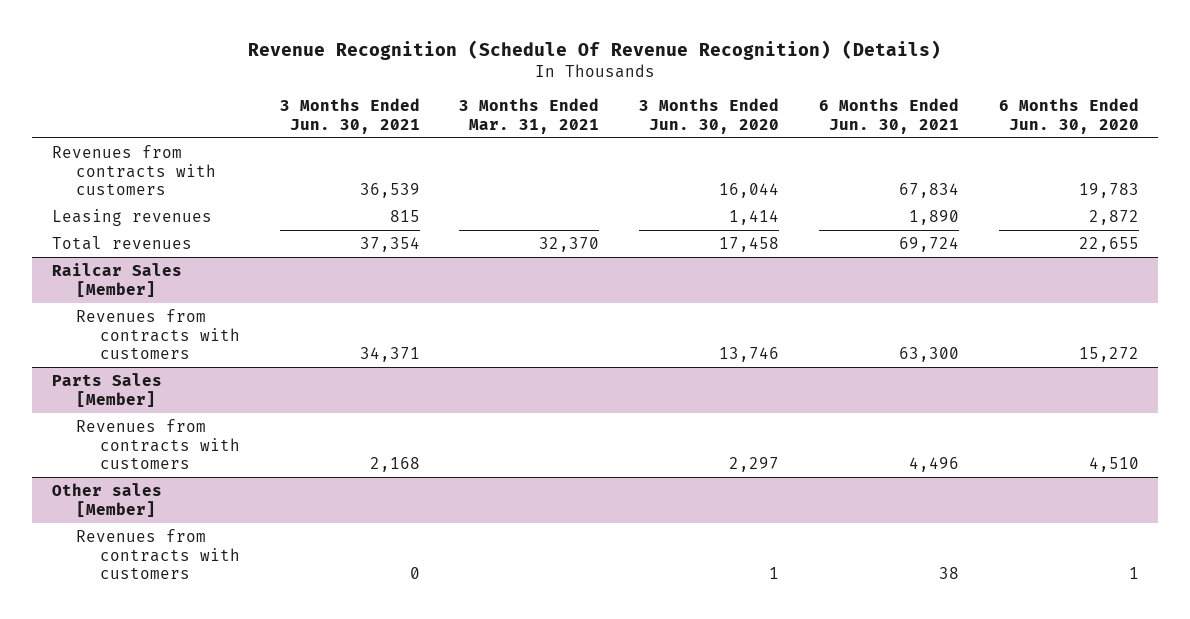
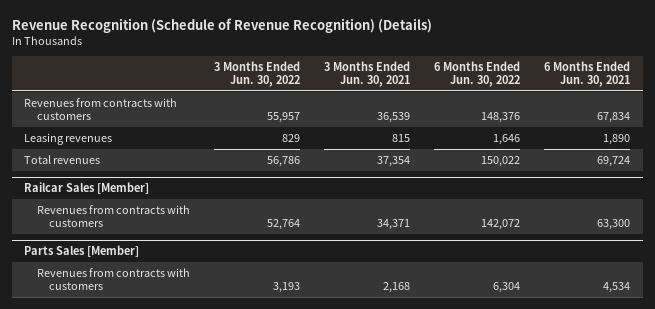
- Revenue Recognition (Schedule Of Revenue Recognition) (Details)
+ Revenue Recognition (Schedule of Revenue Recognition) (Details)
- | 3 Months Ended Jun. 30, 2021 | 3 Months Ended Mar. 31, 2021 | 3 Months Ended Jun. 30, 2020 | 6 Months Ended Jun. 30, 2021 | 6 Months Ended Jun. 30, 2020
+ | 3 Months Ended Jun. 30, 2022 | 3 Months Ended Jun. 30, 2021 | 6 Months Ended Jun. 30, 2022 | 6 Months Ended Jun. 30, 2021
@ Parts Sales [Member]
- Revenues from contracts with customers | 2,168 | | 2,297 | 4,496 | 4,510
- Other sales [Member]
- Revenues from contracts with customers | 0 | | 1 | 38 | 1
@ Parts Sales [Member]
+ Revenues from contracts with customers | 3,193 | 2,168 | 6,304 | 4,534

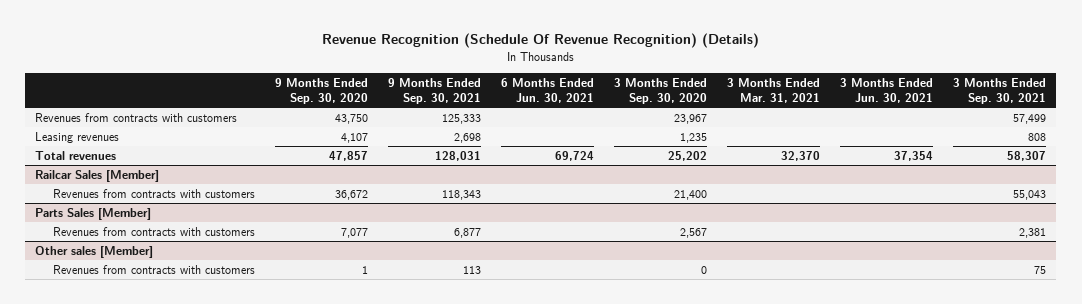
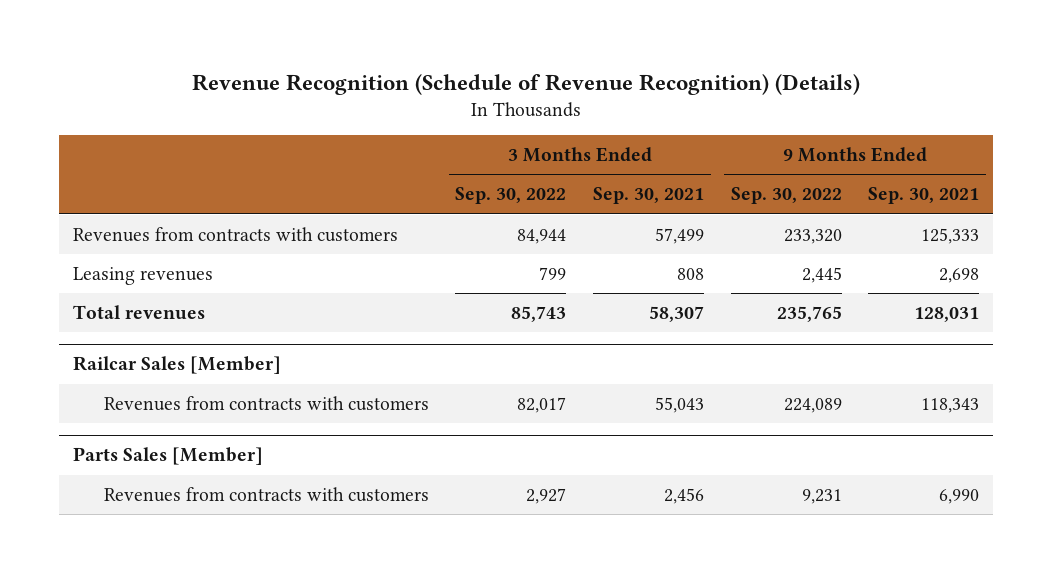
- Revenue Recognition (Schedule Of Revenue Recognition) (Details)
+ Revenue Recognition (Schedule of Revenue Recognition) (Details)
- | 9 Months Ended Sep. 30, 2020 | 9 Months Ended Sep. 30, 2021 | 6 Months Ended Jun. 30, 2021 | 3 Months Ended Sep. 30, 2020 | 3 Months Ended Mar. 31, 2021 | 3 Months Ended Jun. 30, 2021 | 3 Months Ended Sep. 30, 2021
+ | 3 Months Ended Sep. 30, 2022 | 3 Months Ended Sep. 30, 2021 | 9 Months Ended Sep. 30, 2022 | 9 Months Ended Sep. 30, 2021
@ Parts Sales [Member]
- Revenues from contracts with customers | 7,077 | 6,877 | | 2,567 | | | 2,381
- Other sales [Member]
- Revenues from contracts with customers | 1 | 113 | | 0 | | | 75
@ Parts Sales [Member]
+ Revenues from contracts with customers | 2,927 | 2,456 | 9,231 | 6,990

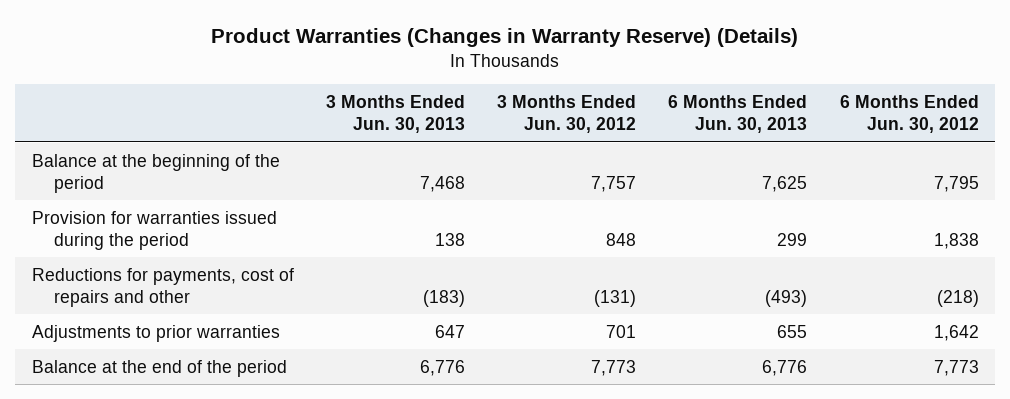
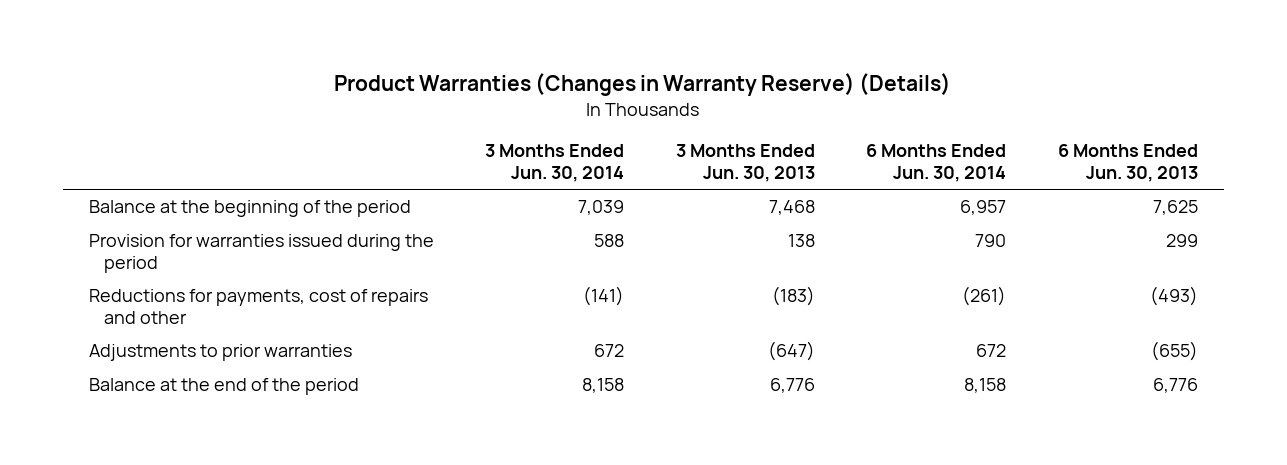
- | 3 Months Ended Jun. 30, 2013 | 3 Months Ended Jun. 30, 2012 | 6 Months Ended Jun. 30, 2013 | 6 Months Ended Jun. 30, 2012
+ | 3 Months Ended Jun. 30, 2014 | 3 Months Ended Jun. 30, 2013 | 6 Months Ended Jun. 30, 2014 | 6 Months Ended Jun. 30, 2013
- Adjustments to prior warranties | 647 | 701 | 655 | 1,642
+ Adjustments to prior warranties | 672 | (647) | 672 | (655)

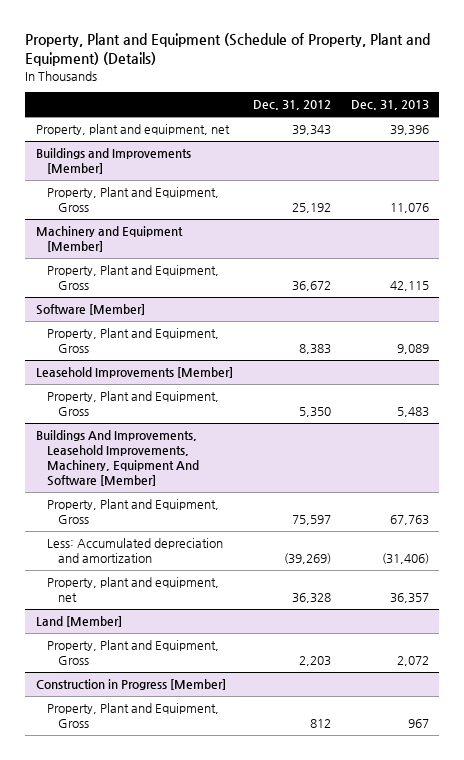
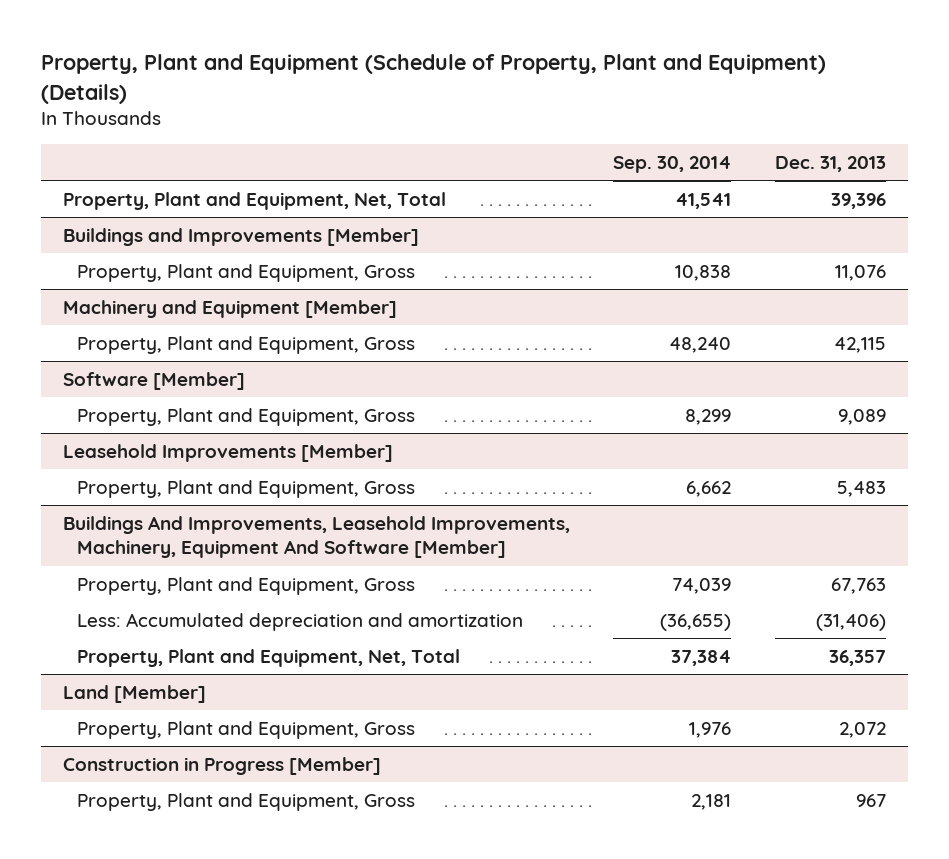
- | Dec. 31, 2012 | Dec. 31, 2013
+ | Sep. 30, 2014 | Dec. 31, 2013
- Property, plant and equipment, net | 39,343 | 39,396
+ Property, Plant and Equipment, Net, Total | 41,541 | 39,396
@ Buildings And Improvements, Leasehold Improvements, Machinery, Equipment And Software [Member]
- Property, plant and equipment, net | 36,328 | 36,357
+ Property, Plant and Equipment, Net, Total | 37,384 | 36,357

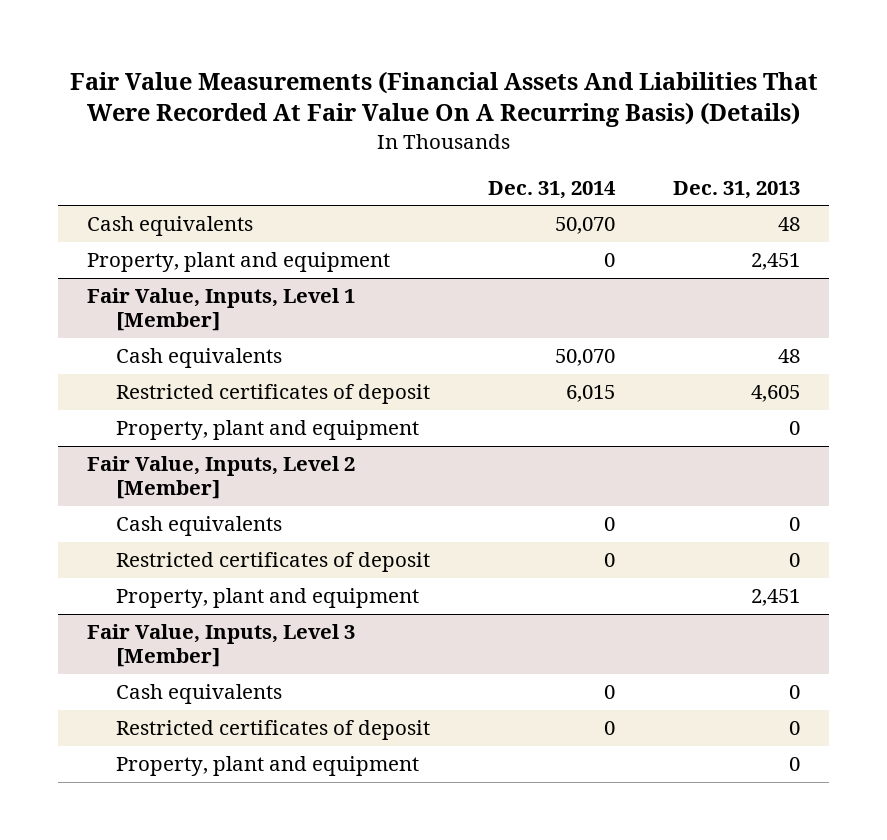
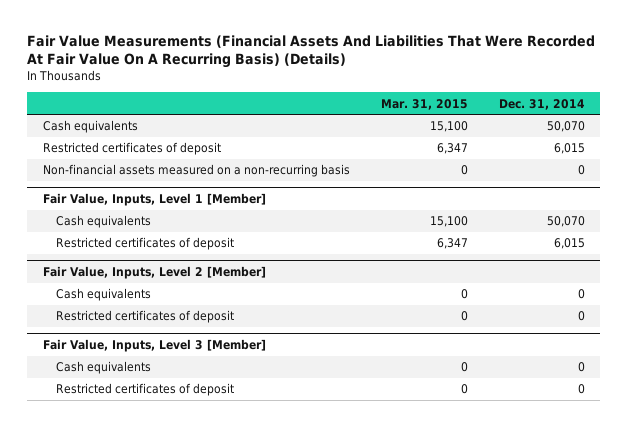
- | Dec. 31, 2014 | Dec. 31, 2013
+ | Mar. 31, 2015 | Dec. 31, 2014
- Property, plant and equipment | 0 | 2,451
+ Restricted certificates of deposit | 6,347 | 6,015
+ Non-financial assets measured on a non-recurring basis | 0 | 0
@ Fair Value, Inputs, Level 1 [Member]
- Property, plant and equipment | | 0
@ Fair Value, Inputs, Level 2 [Member]
- Property, plant and equipment | | 2,451
@ Fair Value, Inputs, Level 3 [Member]
- Property, plant and equipment | | 0

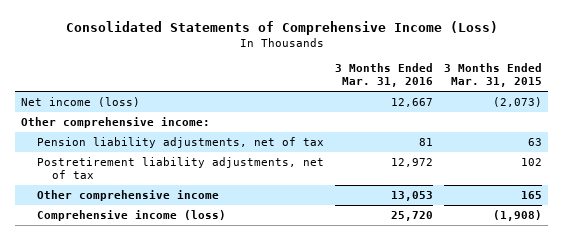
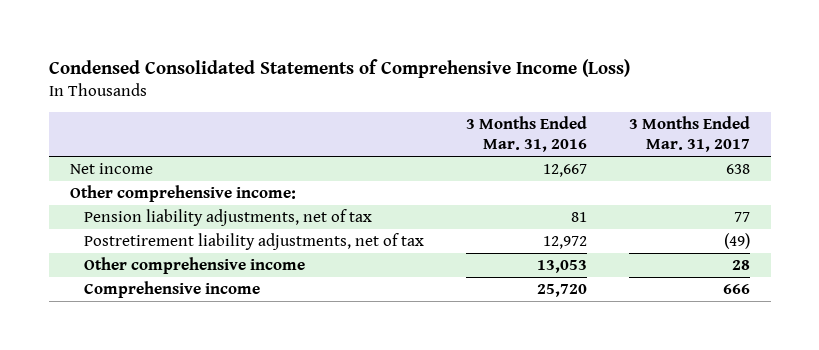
- Consolidated Statements of Comprehensive Income (Loss)
+ Condensed Consolidated Statements of Comprehensive Income (Loss)
- | 3 Months Ended Mar. 31, 2016 | 3 Months Ended Mar. 31, 2015
+ | 3 Months Ended Mar. 31, 2016 | 3 Months Ended Mar. 31, 2017
- Net income (loss) | 12,667 | (2,073)
+ Net income | 12,667 | 638
- Comprehensive income (loss) | 25,720 | (1,908)
+ Comprehensive income | 25,720 | 666

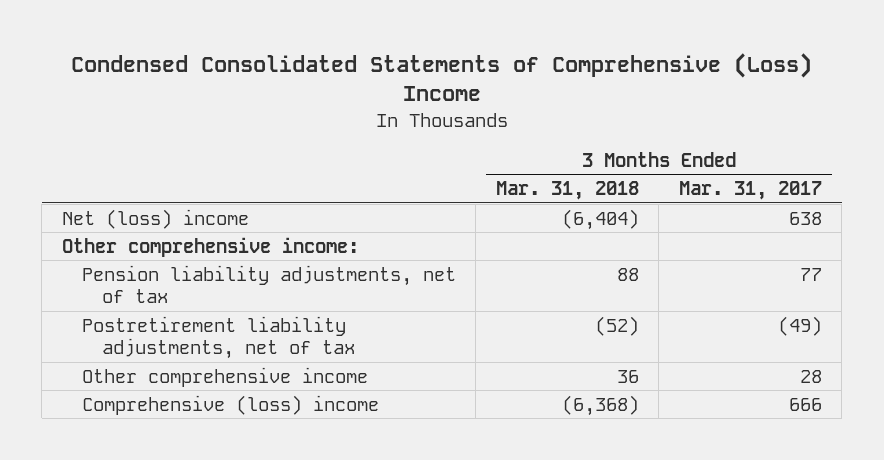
- Condensed Consolidated Statements of Comprehensive Income (Loss)
+ Condensed Consolidated Statements of Comprehensive (Loss) Income
- | 3 Months Ended Mar. 31, 2016 | 3 Months Ended Mar. 31, 2017
+ | 3 Months Ended Mar. 31, 2018 | 3 Months Ended Mar. 31, 2017
- Net income | 12,667 | 638
+ Net (loss) income | (6,404) | 638
- Comprehensive income | 25,720 | 666
+ Comprehensive (loss) income | (6,368) | 666

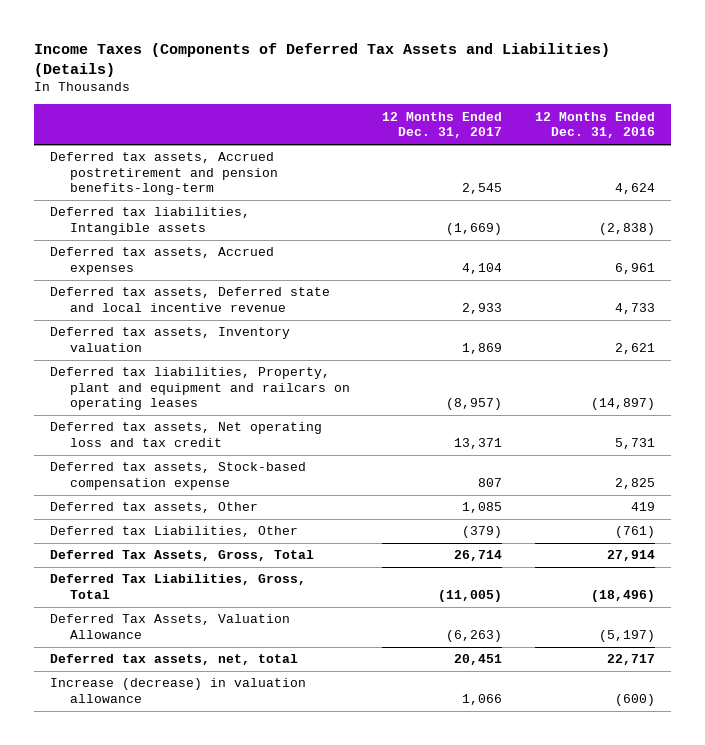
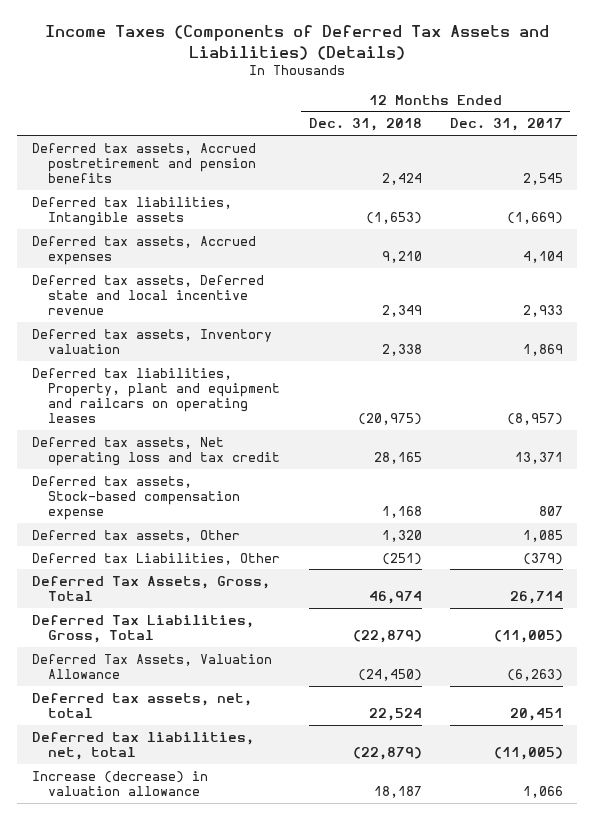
- | 12 Months Ended Dec. 31, 2017 | 12 Months Ended Dec. 31, 2016
+ | 12 Months Ended Dec. 31, 2018 | 12 Months Ended Dec. 31, 2017
- Deferred tax assets, Accrued postretirement and pension benefits-long-term | 2,545 | 4,624
+ Deferred tax assets, Accrued postretirement and pension benefits | 2,424 | 2,545
+ Deferred tax liabilities, net, total | (22,879) | (11,005)

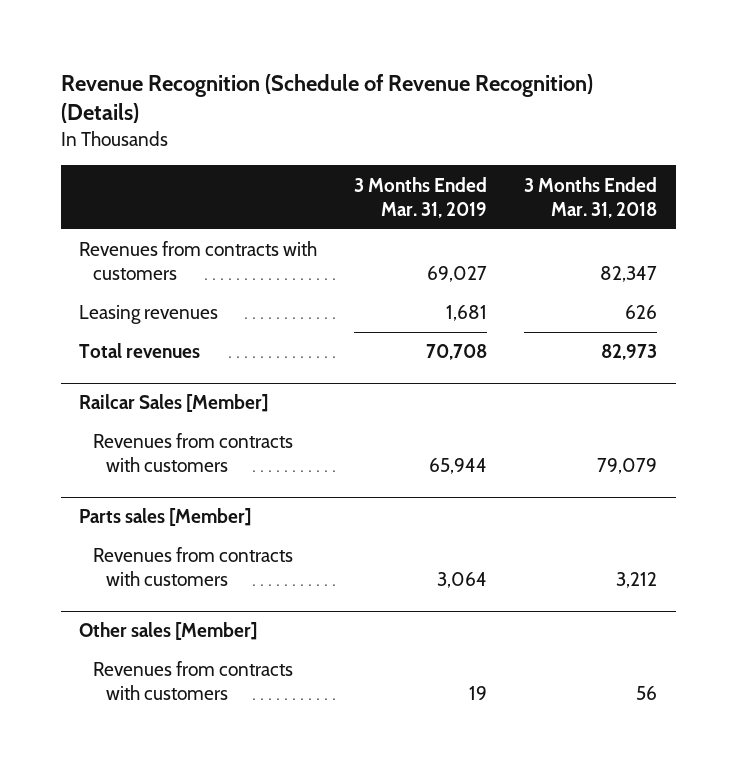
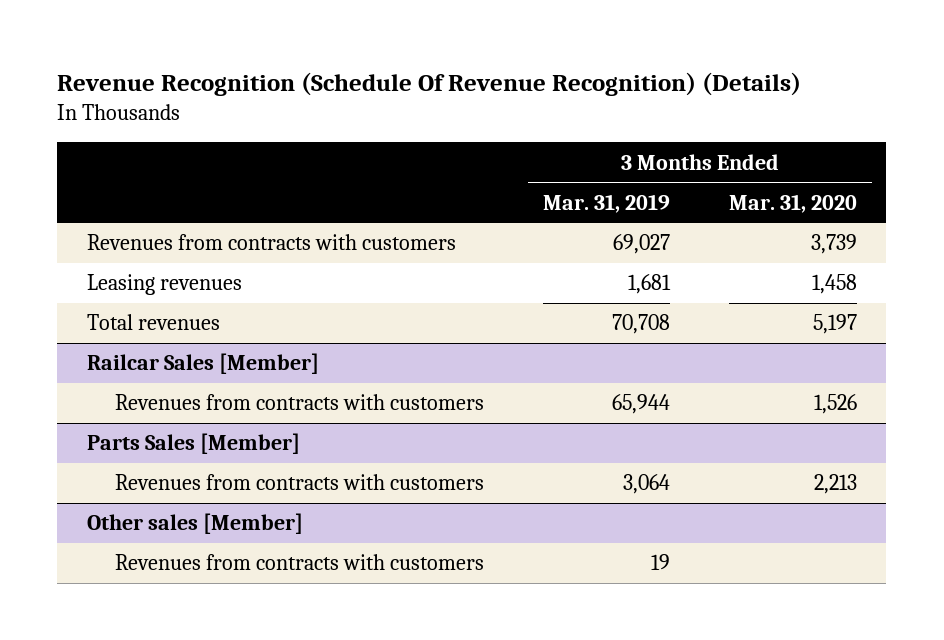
- Revenue Recognition (Schedule of Revenue Recognition) (Details)
+ Revenue Recognition (Schedule Of Revenue Recognition) (Details)
- | 3 Months Ended Mar. 31, 2019 | 3 Months Ended Mar. 31, 2018
+ | 3 Months Ended Mar. 31, 2019 | 3 Months Ended Mar. 31, 2020
- Parts sales [Member]
+ Parts Sales [Member]

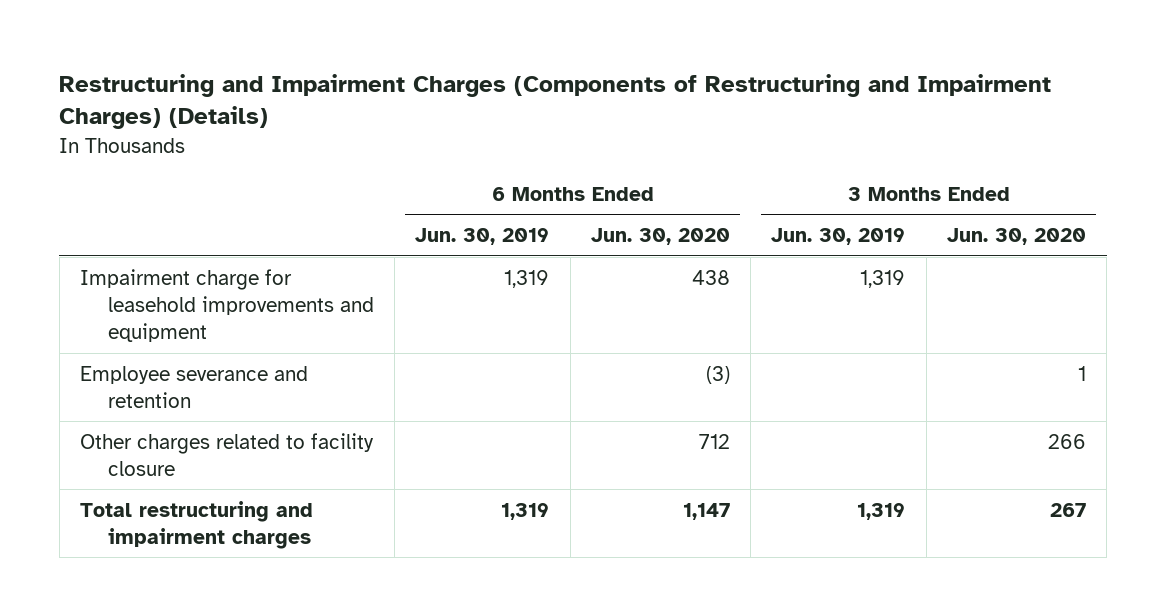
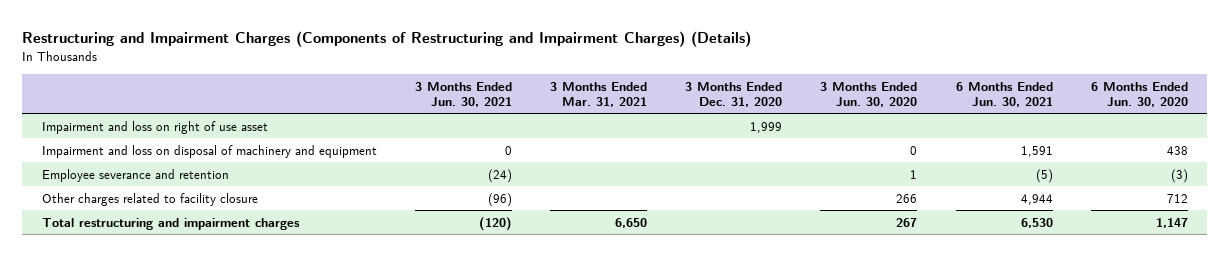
- | 6 Months Ended Jun. 30, 2019 | 6 Months Ended Jun. 30, 2020 | 3 Months Ended Jun. 30, 2019 | 3 Months Ended Jun. 30, 2020
+ | 3 Months Ended Jun. 30, 2021 | 3 Months Ended Mar. 31, 2021 | 3 Months Ended Dec. 31, 2020 | 3 Months Ended Jun. 30, 2020 | 6 Months Ended Jun. 30, 2021 | 6 Months Ended Jun. 30, 2020
- Impairment charge for leasehold improvements and equipment | 1,319 | 438 | 1,319 |
+ Impairment and loss on right of use asset | | | 1,999 | | |
+ Impairment and loss on disposal of machinery and equipment | 0 | | | 0 | 1,591 | 438

